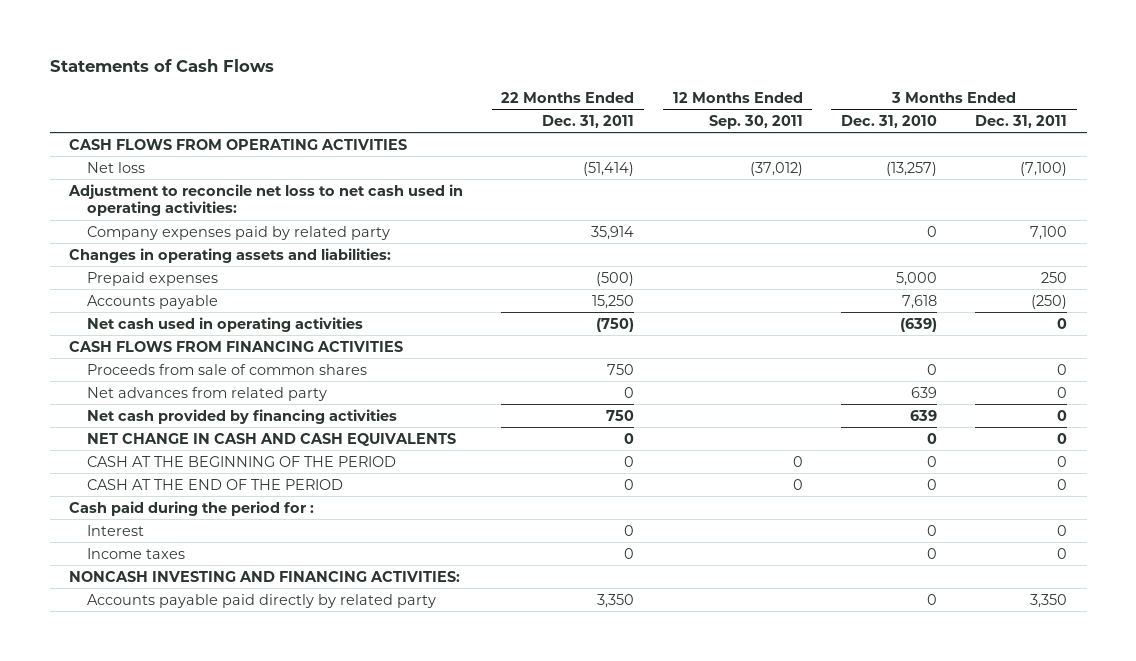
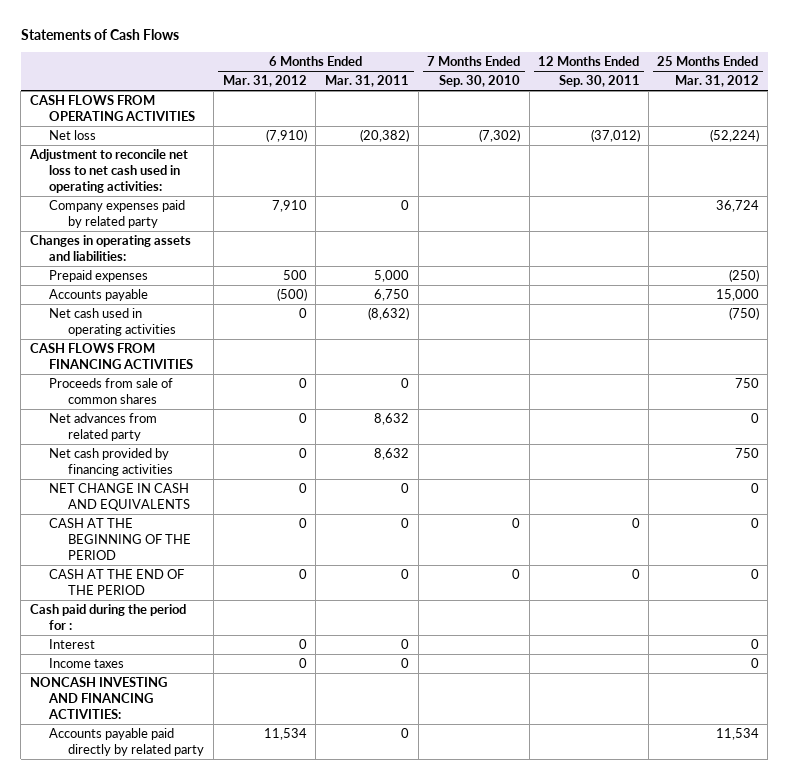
- | 22 Months Ended Dec. 31, 2011 | 12 Months Ended Sep. 30, 2011 | 3 Months Ended Dec. 31, 2010 | 3 Months Ended Dec. 31, 2011
+ | 6 Months Ended Mar. 31, 2012 | 6 Months Ended Mar. 31, 2011 | 7 Months Ended Sep. 30, 2010 | 12 Months Ended Sep. 30, 2011 | 25 Months Ended Mar. 31, 2012
- NET CHANGE IN CASH AND CASH EQUIVALENTS | 0 | | 0 | 0
+ NET CHANGE IN CASH AND EQUIVALENTS | 0 | 0 | | | 0

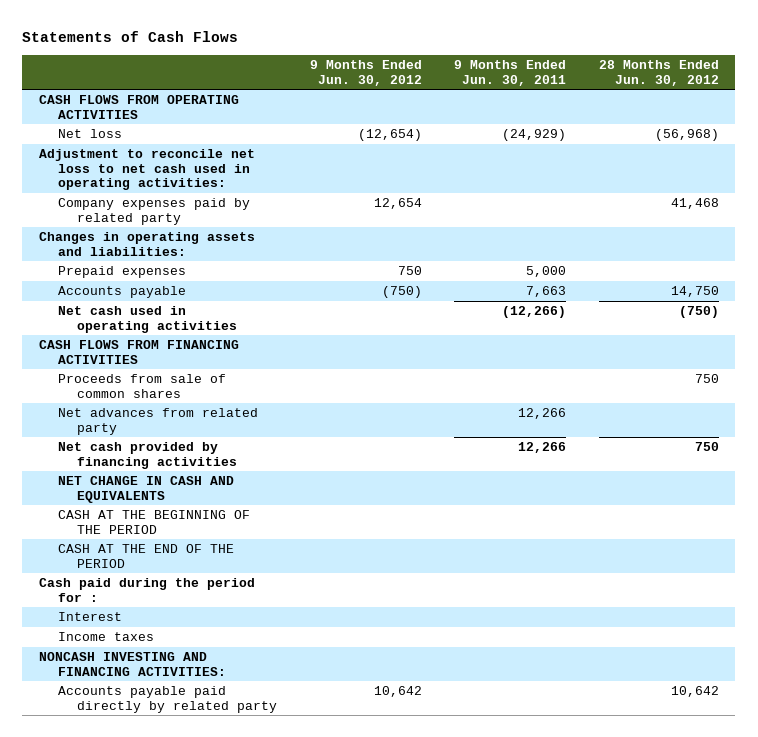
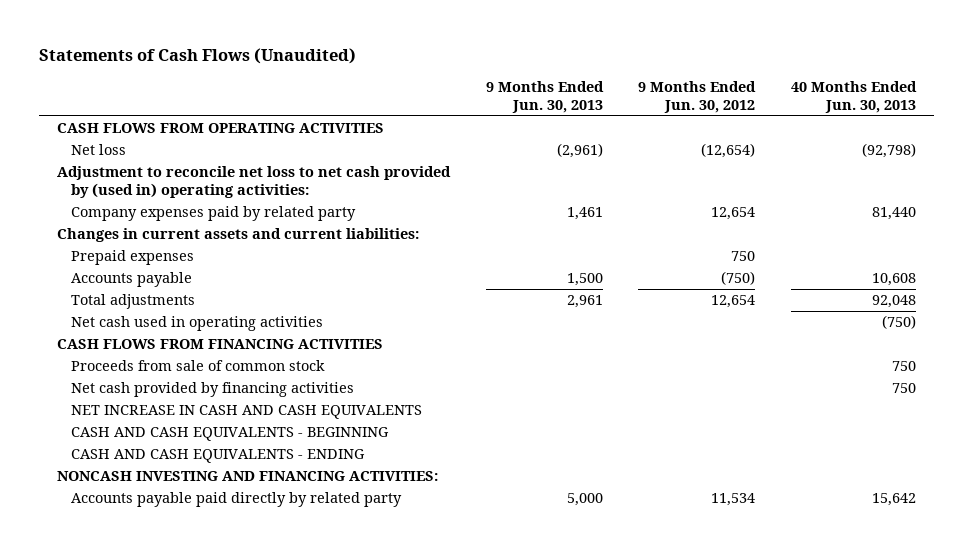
- Statements of Cash Flows
+ Statements of Cash Flows (Unaudited)
- | 9 Months Ended Jun. 30, 2012 | 9 Months Ended Jun. 30, 2011 | 28 Months Ended Jun. 30, 2012
+ | 9 Months Ended Jun. 30, 2013 | 9 Months Ended Jun. 30, 2012 | 40 Months Ended Jun. 30, 2013
- Adjustment to reconcile net loss to net cash used in operating activities:
+ Adjustment to reconcile net loss to net cash provided by (used in) operating activities:
- Changes in operating assets and liabilities:
+ Changes in current assets and current liabilities:
+ Total adjustments | 2,961 | 12,654 | 92,048
- Proceeds from sale of common shares | | | 750
- Net advances from related party | | 12,266 |
+ Proceeds from sale of common stock | | | 750
- NET CHANGE IN CASH AND EQUIVALENTS
- CASH AT THE BEGINNING OF THE PERIOD
- CASH AT THE END OF THE PERIOD
- Cash paid during the period for :
- Interest
- Income taxes
+ NET INCREASE IN CASH AND CASH EQUIVALENTS
+ CASH AND CASH EQUIVALENTS - BEGINNING
+ CASH AND CASH EQUIVALENTS - ENDING
- Accounts payable paid directly by related party | 10,642 | | 10,642
+ Accounts payable paid directly by related party | 5,000 | 11,534 | 15,642

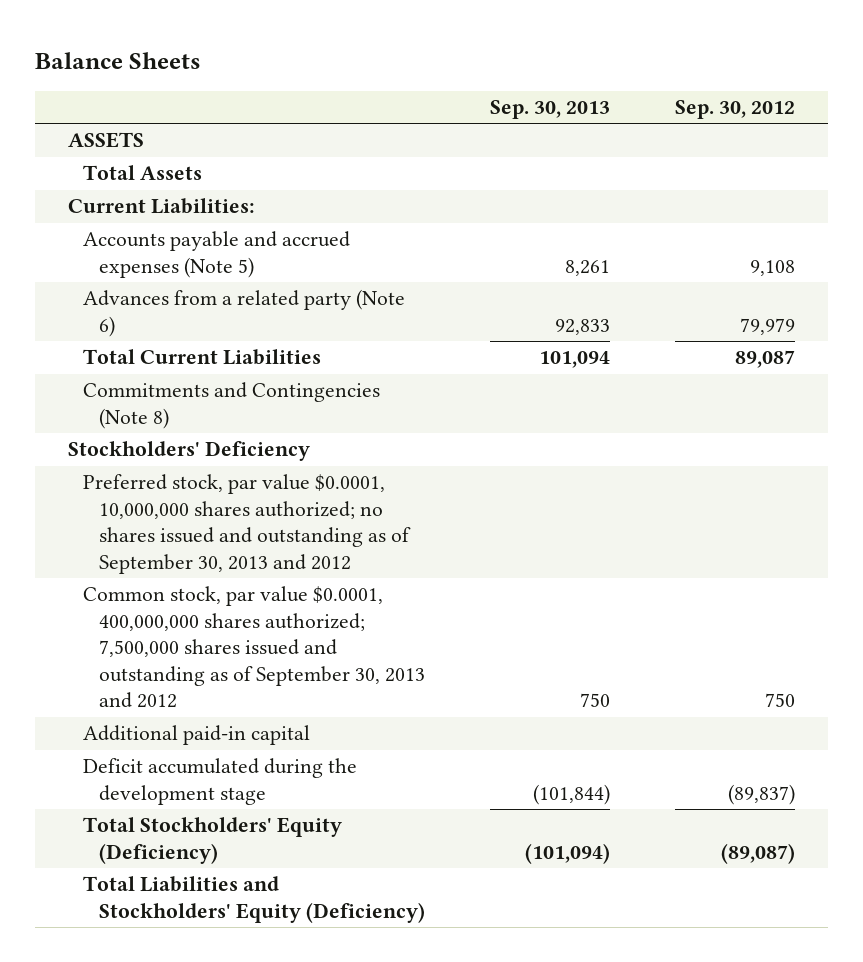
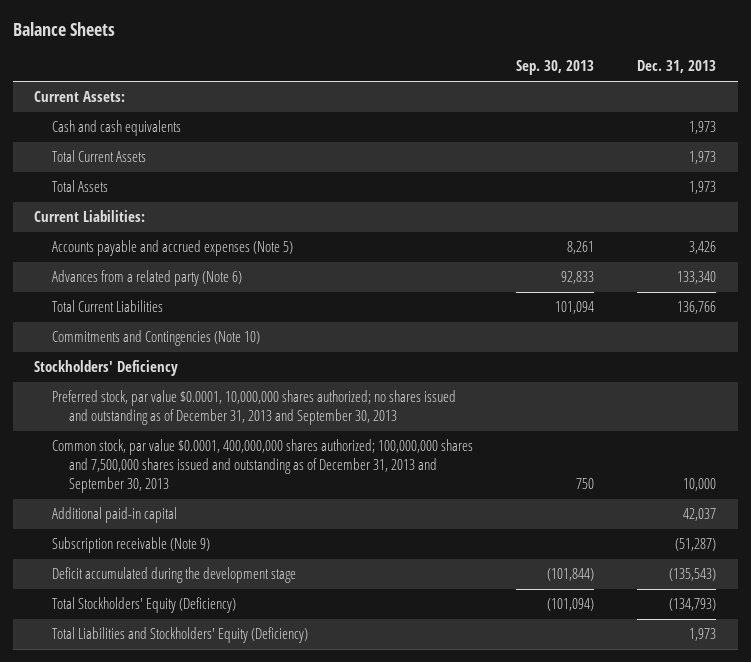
- | Sep. 30, 2013 | Sep. 30, 2012
+ | Sep. 30, 2013 | Dec. 31, 2013
- ASSETS
+ Current Assets:
+ Cash and cash equivalents | | 1,973
+ Total Current Assets | | 1,973
- Commitments and Contingencies (Note 8)
+ Commitments and Contingencies (Note 10)
- Preferred stock, par value $0.0001, 10,000,000 shares authorized; no shares issued and outstanding as of September 30, 2013 and 2012
- Common stock, par value $0.0001, 400,000,000 shares authorized; 7,500,000 shares issued and outstanding as of September 30, 2013 and 2012 | 750 | 750
+ Preferred stock, par value $0.0001, 10,000,000 shares authorized; no shares issued and outstanding as of December 31, 2013 and September 30, 2013
+ Common stock, par value $0.0001, 400,000,000 shares authorized; 100,000,000 shares and 7,500,000 shares issued and outstanding as of December 31, 2013 and September 30, 2013 | 750 | 10,000
+ Subscription receivable (Note 9) | | (51,287)

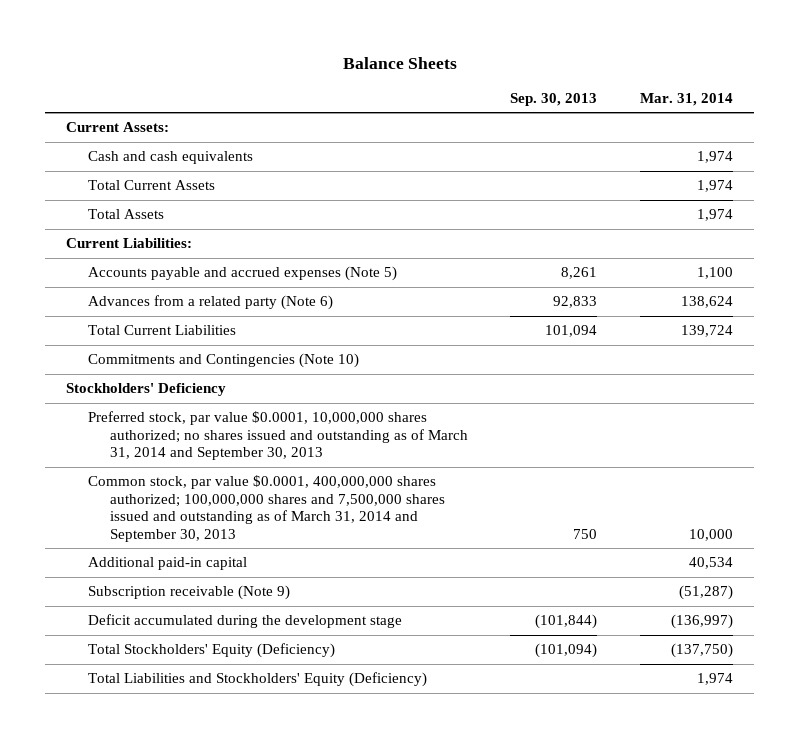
- | Sep. 30, 2013 | Dec. 31, 2013
+ | Sep. 30, 2013 | Mar. 31, 2014
- Preferred stock, par value $0.0001, 10,000,000 shares authorized; no shares issued and outstanding as of December 31, 2013 and September 30, 2013
- Common stock, par value $0.0001, 400,000,000 shares authorized; 100,000,000 shares and 7,500,000 shares issued and outstanding as of December 31, 2013 and September 30, 2013 | 750 | 10,000
+ Preferred stock, par value $0.0001, 10,000,000 shares authorized; no shares issued and outstanding as of March 31, 2014 and September 30, 2013
+ Common stock, par value $0.0001, 400,000,000 shares authorized; 100,000,000 shares and 7,500,000 shares issued and outstanding as of March 31, 2014 and September 30, 2013 | 750 | 10,000

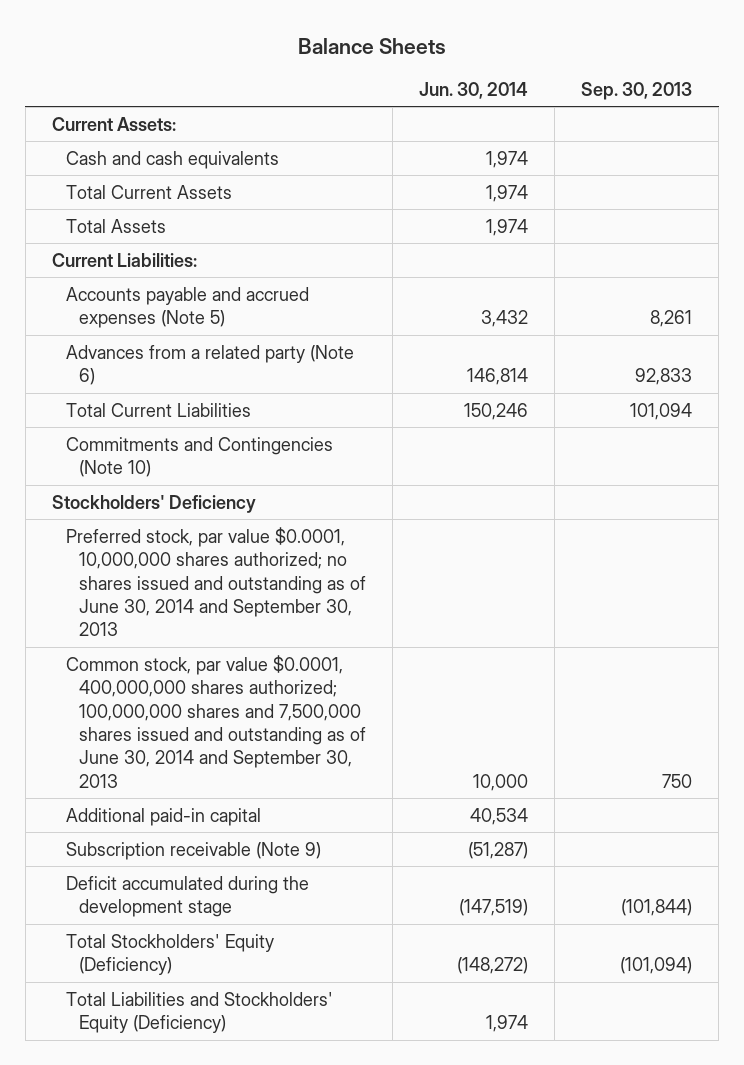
- | Sep. 30, 2013 | Mar. 31, 2014
+ | Jun. 30, 2014 | Sep. 30, 2013
- Preferred stock, par value $0.0001, 10,000,000 shares authorized; no shares issued and outstanding as of March 31, 2014 and September 30, 2013
- Common stock, par value $0.0001, 400,000,000 shares authorized; 100,000,000 shares and 7,500,000 shares issued and outstanding as of March 31, 2014 and September 30, 2013 | 750 | 10,000
+ Preferred stock, par value $0.0001, 10,000,000 shares authorized; no shares issued and outstanding as of June 30, 2014 and September 30, 2013
+ Common stock, par value $0.0001, 400,000,000 shares authorized; 100,000,000 shares and 7,500,000 shares issued and outstanding as of June 30, 2014 and September 30, 2013 | 10,000 | 750

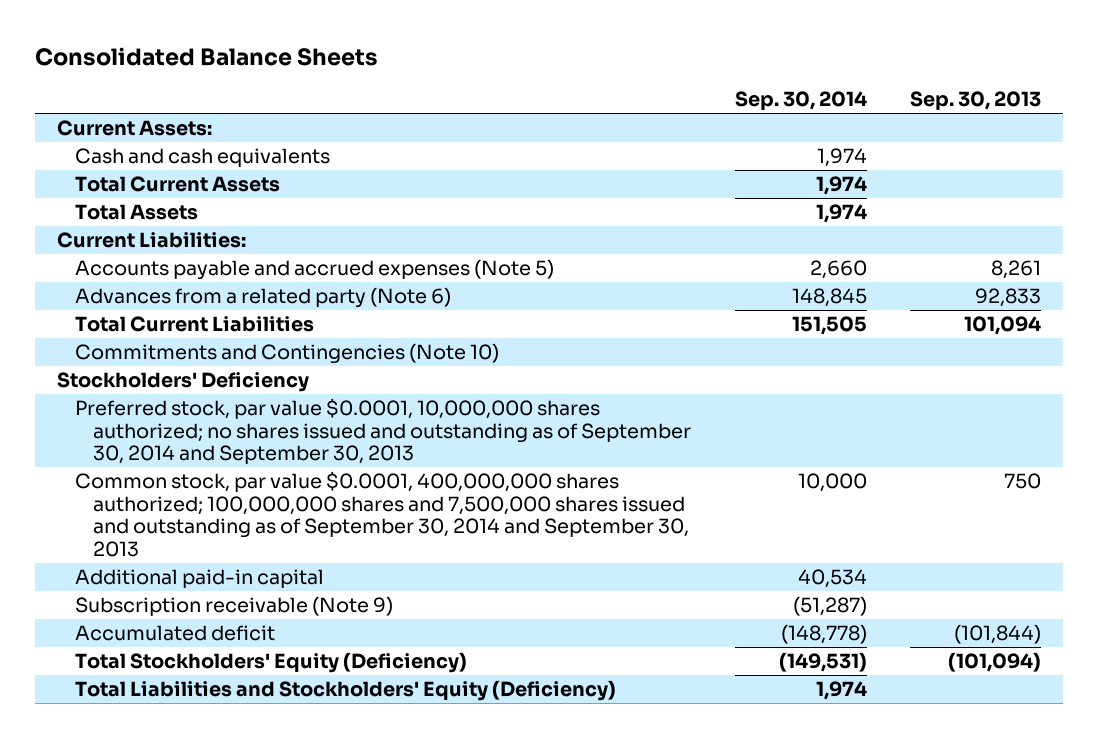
- Balance Sheets
+ Consolidated Balance Sheets
- | Jun. 30, 2014 | Sep. 30, 2013
+ | Sep. 30, 2014 | Sep. 30, 2013
- Preferred stock, par value $0.0001, 10,000,000 shares authorized; no shares issued and outstanding as of June 30, 2014 and September 30, 2013
- Common stock, par value $0.0001, 400,000,000 shares authorized; 100,000,000 shares and 7,500,000 shares issued and outstanding as of June 30, 2014 and September 30, 2013 | 10,000 | 750
+ Preferred stock, par value $0.0001, 10,000,000 shares authorized; no shares issued and outstanding as of September 30, 2014 and September 30, 2013
+ Common stock, par value $0.0001, 400,000,000 shares authorized; 100,000,000 shares and 7,500,000 shares issued and outstanding as of September 30, 2014 and September 30, 2013 | 10,000 | 750
- Deficit accumulated during the development stage | (147,519) | (101,844)
+ Accumulated deficit | (148,778) | (101,844)

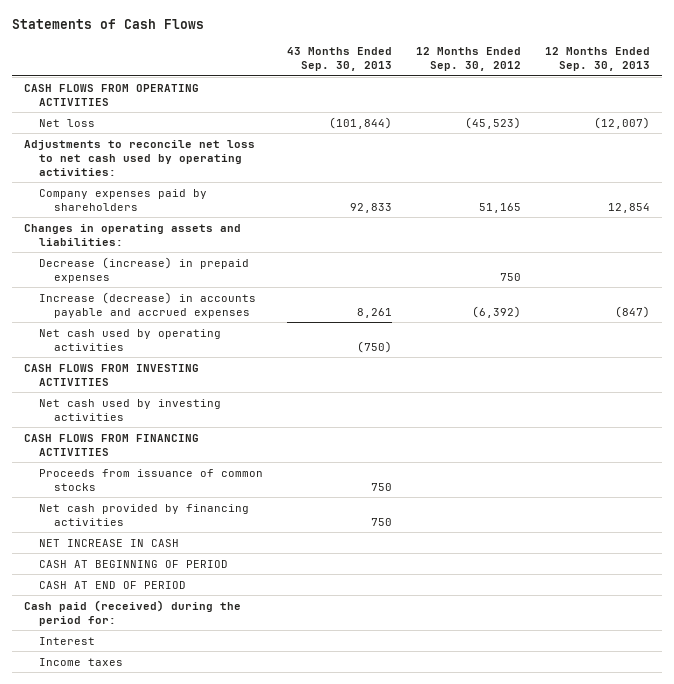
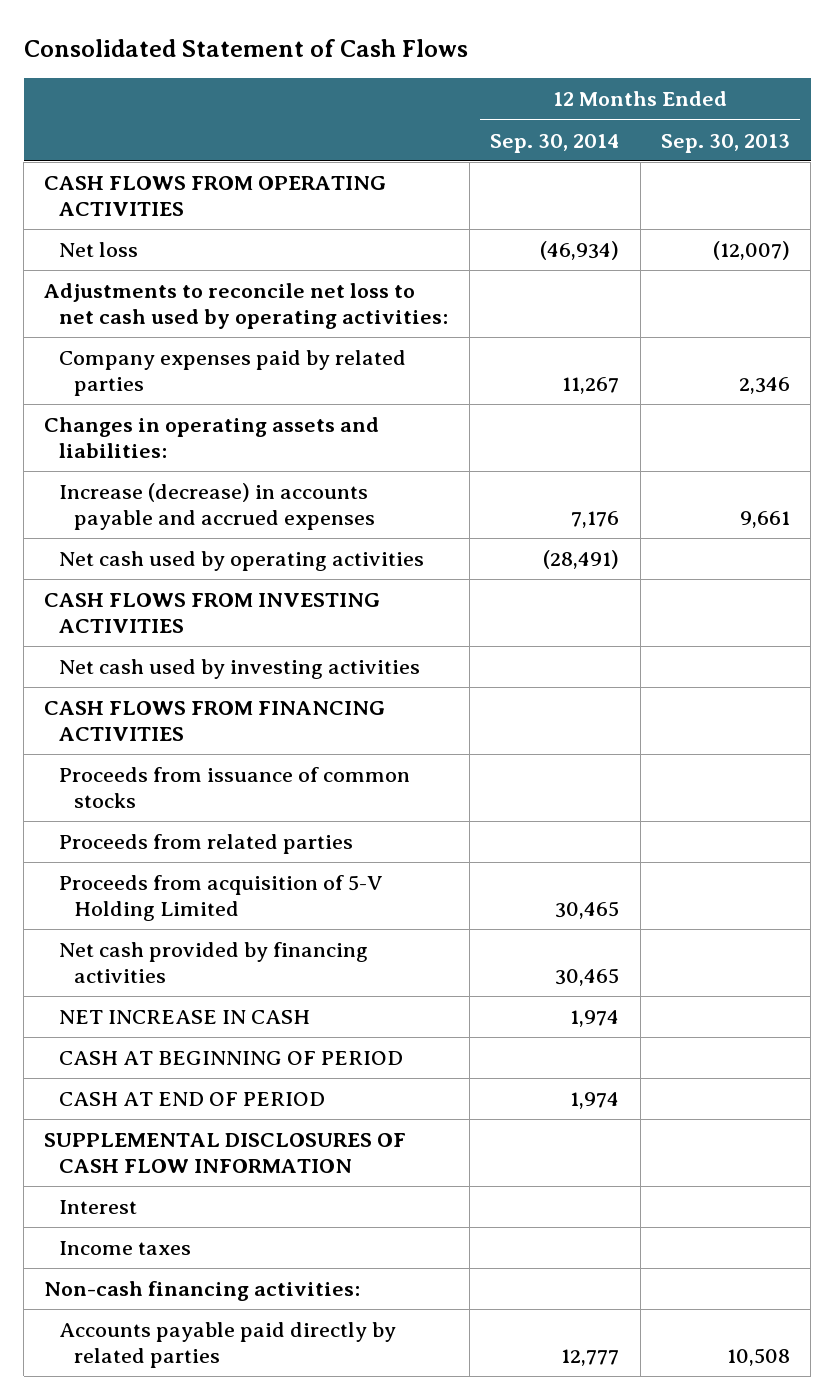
- Statements of Cash Flows
+ Consolidated Statement of Cash Flows
- | 43 Months Ended Sep. 30, 2013 | 12 Months Ended Sep. 30, 2012 | 12 Months Ended Sep. 30, 2013
+ | 12 Months Ended Sep. 30, 2014 | 12 Months Ended Sep. 30, 2013
- Company expenses paid by shareholders | 92,833 | 51,165 | 12,854
+ Company expenses paid by related parties | 11,267 | 2,346
- Decrease (increase) in prepaid expenses | | 750 |
- Increase (decrease) in accounts payable and accrued expenses | 8,261 | (6,392) | (847)
+ Increase (decrease) in accounts payable and accrued expenses | 7,176 | 9,661
+ Proceeds from related parties
+ Proceeds from acquisition of 5-V Holding Limited | 30,465 |
- Cash paid (received) during the period for:
+ SUPPLEMENTAL DISCLOSURES OF CASH FLOW INFORMATION
+ Non-cash financing activities:
+ Accounts payable paid directly by related parties | 12,777 | 10,508

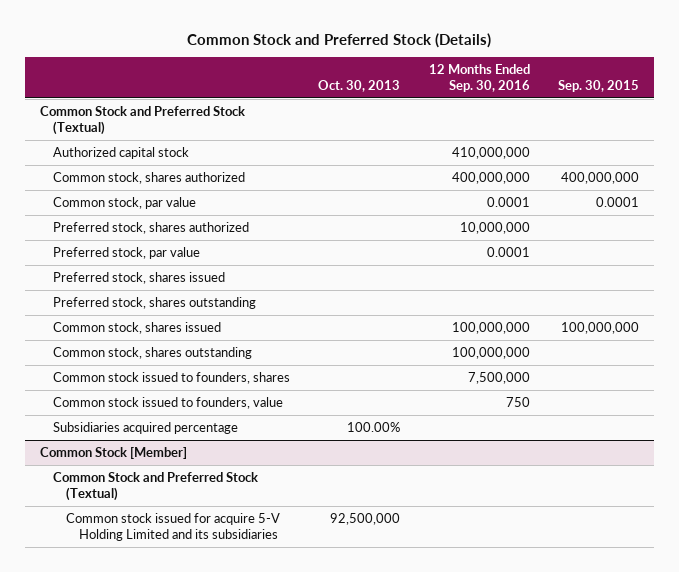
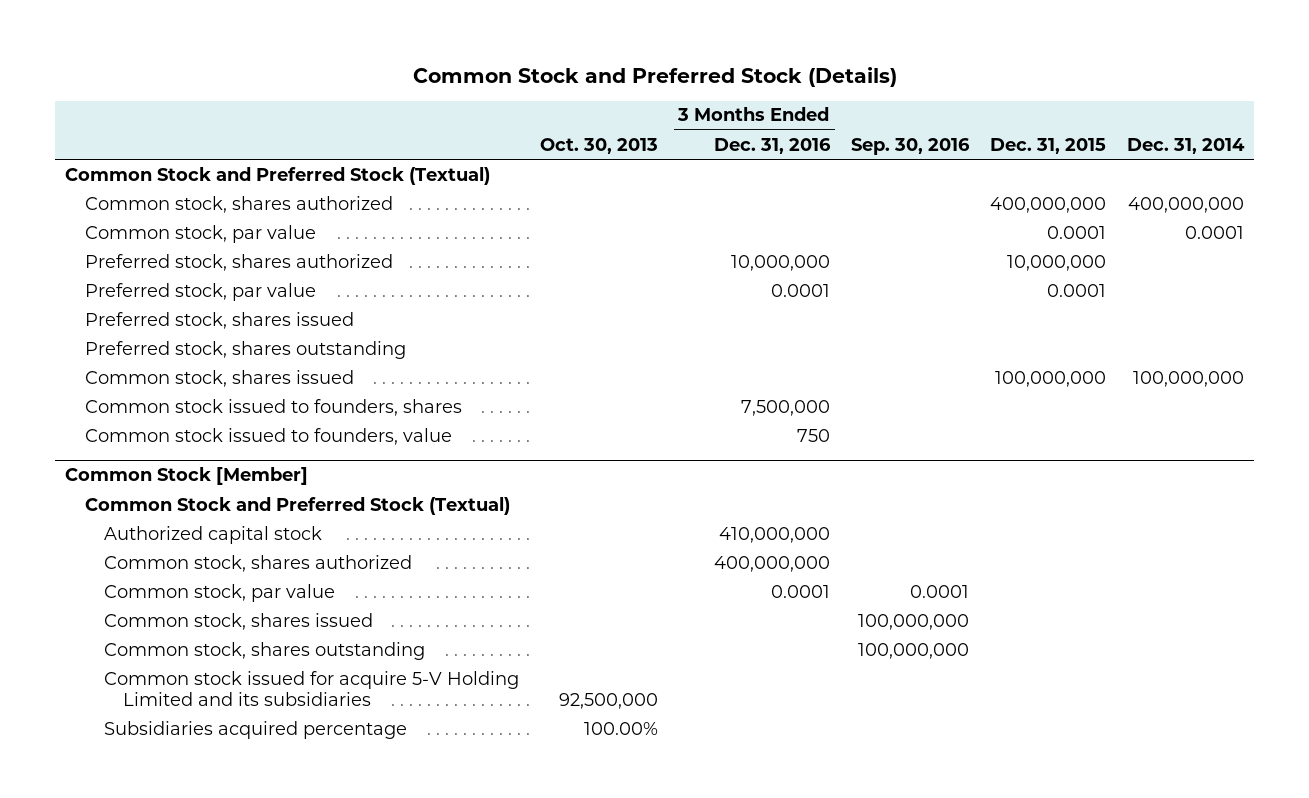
- | Oct. 30, 2013 | 12 Months Ended Sep. 30, 2016 | Sep. 30, 2015
+ | Oct. 30, 2013 | 3 Months Ended Dec. 31, 2016 | Sep. 30, 2016 | Dec. 31, 2015 | Dec. 31, 2014
- Authorized capital stock | | 410,000,000 |
- Common stock, shares outstanding | | 100,000,000 |
- Subsidiaries acquired percentage | 100.00% | |
@ Common Stock [Member]
+ Authorized capital stock | | 410,000,000 | | |
+ Common stock, shares authorized | | 400,000,000 | | |
+ Common stock, par value | | 0.0001 | 0.0001 | |
+ Common stock, shares issued | | | 100,000,000 | |
+ Common stock, shares outstanding | | | 100,000,000 | |
+ Subsidiaries acquired percentage | 100.00% | | | |

